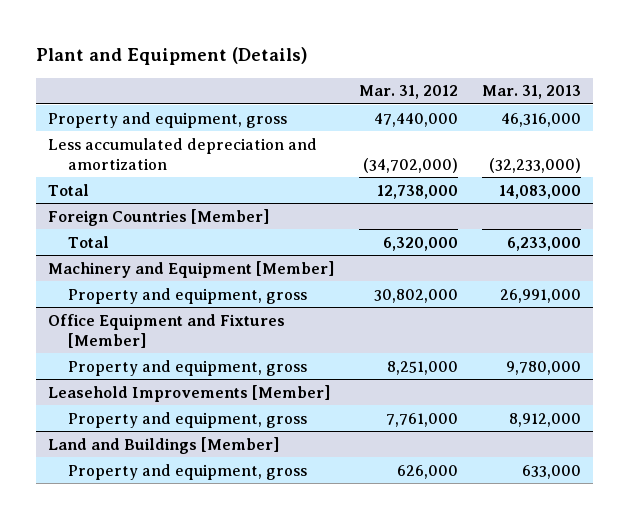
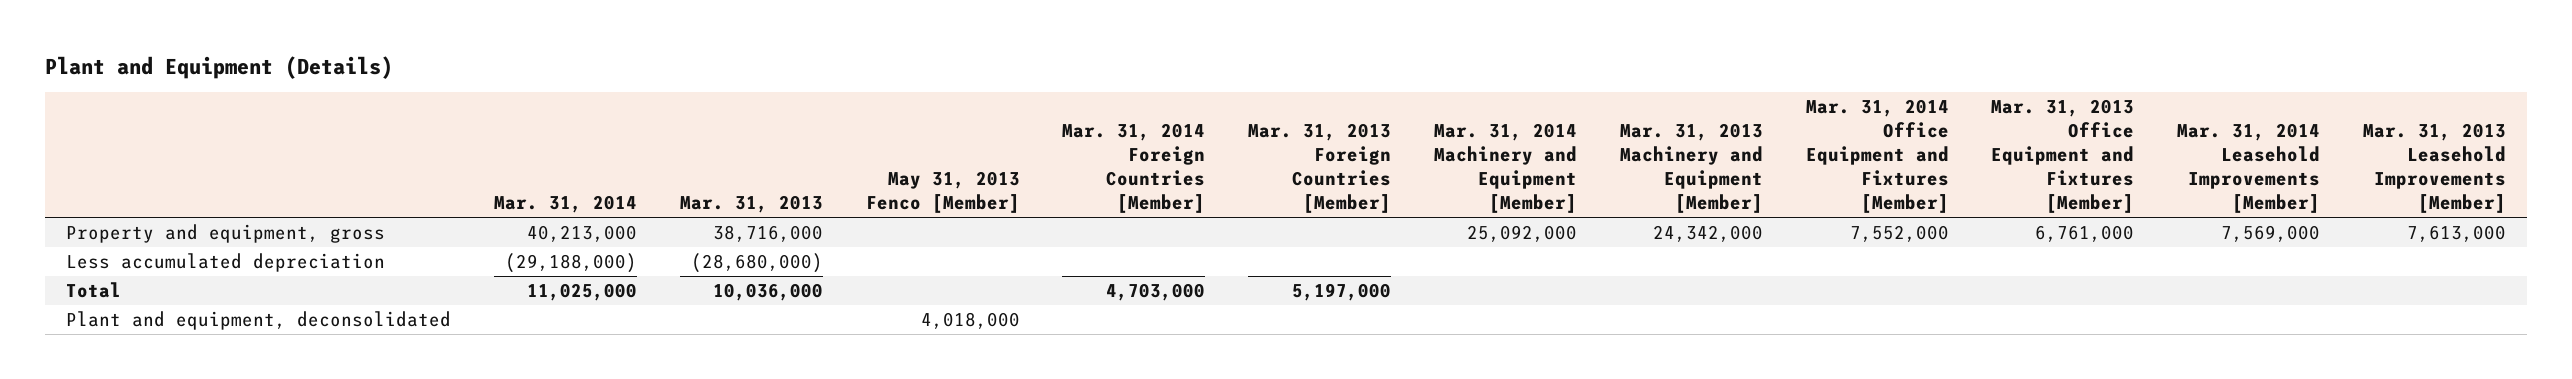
- | Mar. 31, 2012 | Mar. 31, 2013
+ | Mar. 31, 2014 | Mar. 31, 2013 | May 31, 2013 Fenco [Member] | Mar. 31, 2014 Foreign Countries [Member] | Mar. 31, 2013 Foreign Countries [Member] | Mar. 31, 2014 Machinery and Equipment [Member] | Mar. 31, 2013 Machinery and Equipment [Member] | Mar. 31, 2014 Office Equipment and Fixtures [Member] | Mar. 31, 2013 Office Equipment and Fixtures [Member] | Mar. 31, 2014 Leasehold Improvements [Member] | Mar. 31, 2013 Leasehold Improvements [Member]
- Property and equipment, gross | 47,440,000 | 46,316,000
- Less accumulated depreciation and amortization | (34,702,000) | (32,233,000)
- Total | 12,738,000 | 14,083,000
- Foreign Countries [Member]
- Total | 6,320,000 | 6,233,000
- Machinery and Equipment [Member]
- Property and equipment, gross | 30,802,000 | 26,991,000
- Office Equipment and Fixtures [Member]
- Property and equipment, gross | 8,251,000 | 9,780,000
- Leasehold Improvements [Member]
- Property and equipment, gross | 7,761,000 | 8,912,000
- Land and Buildings [Member]
- Property and equipment, gross | 626,000 | 633,000
+ Property and equipment, gross | 40,213,000 | 38,716,000 | | | | 25,092,000 | 24,342,000 | 7,552,000 | 6,761,000 | 7,569,000 | 7,613,000
+ Less accumulated depreciation | (29,188,000) | (28,680,000) | | | | | | | | |
+ Total | 11,025,000 | 10,036,000 | | 4,703,000 | 5,197,000 | | | | | |
+ Plant and equipment, deconsolidated | | | 4,018,000 | | | | | | | |

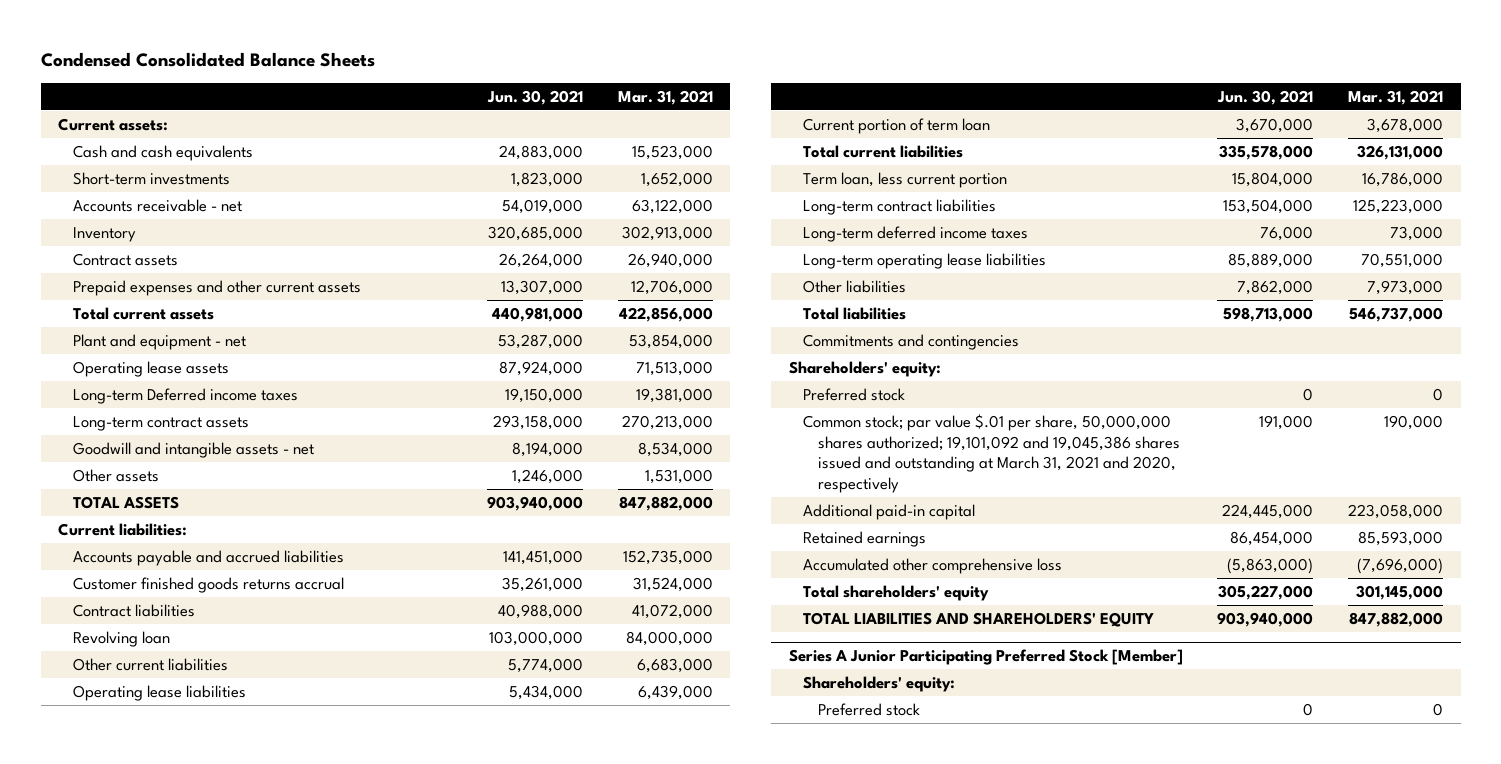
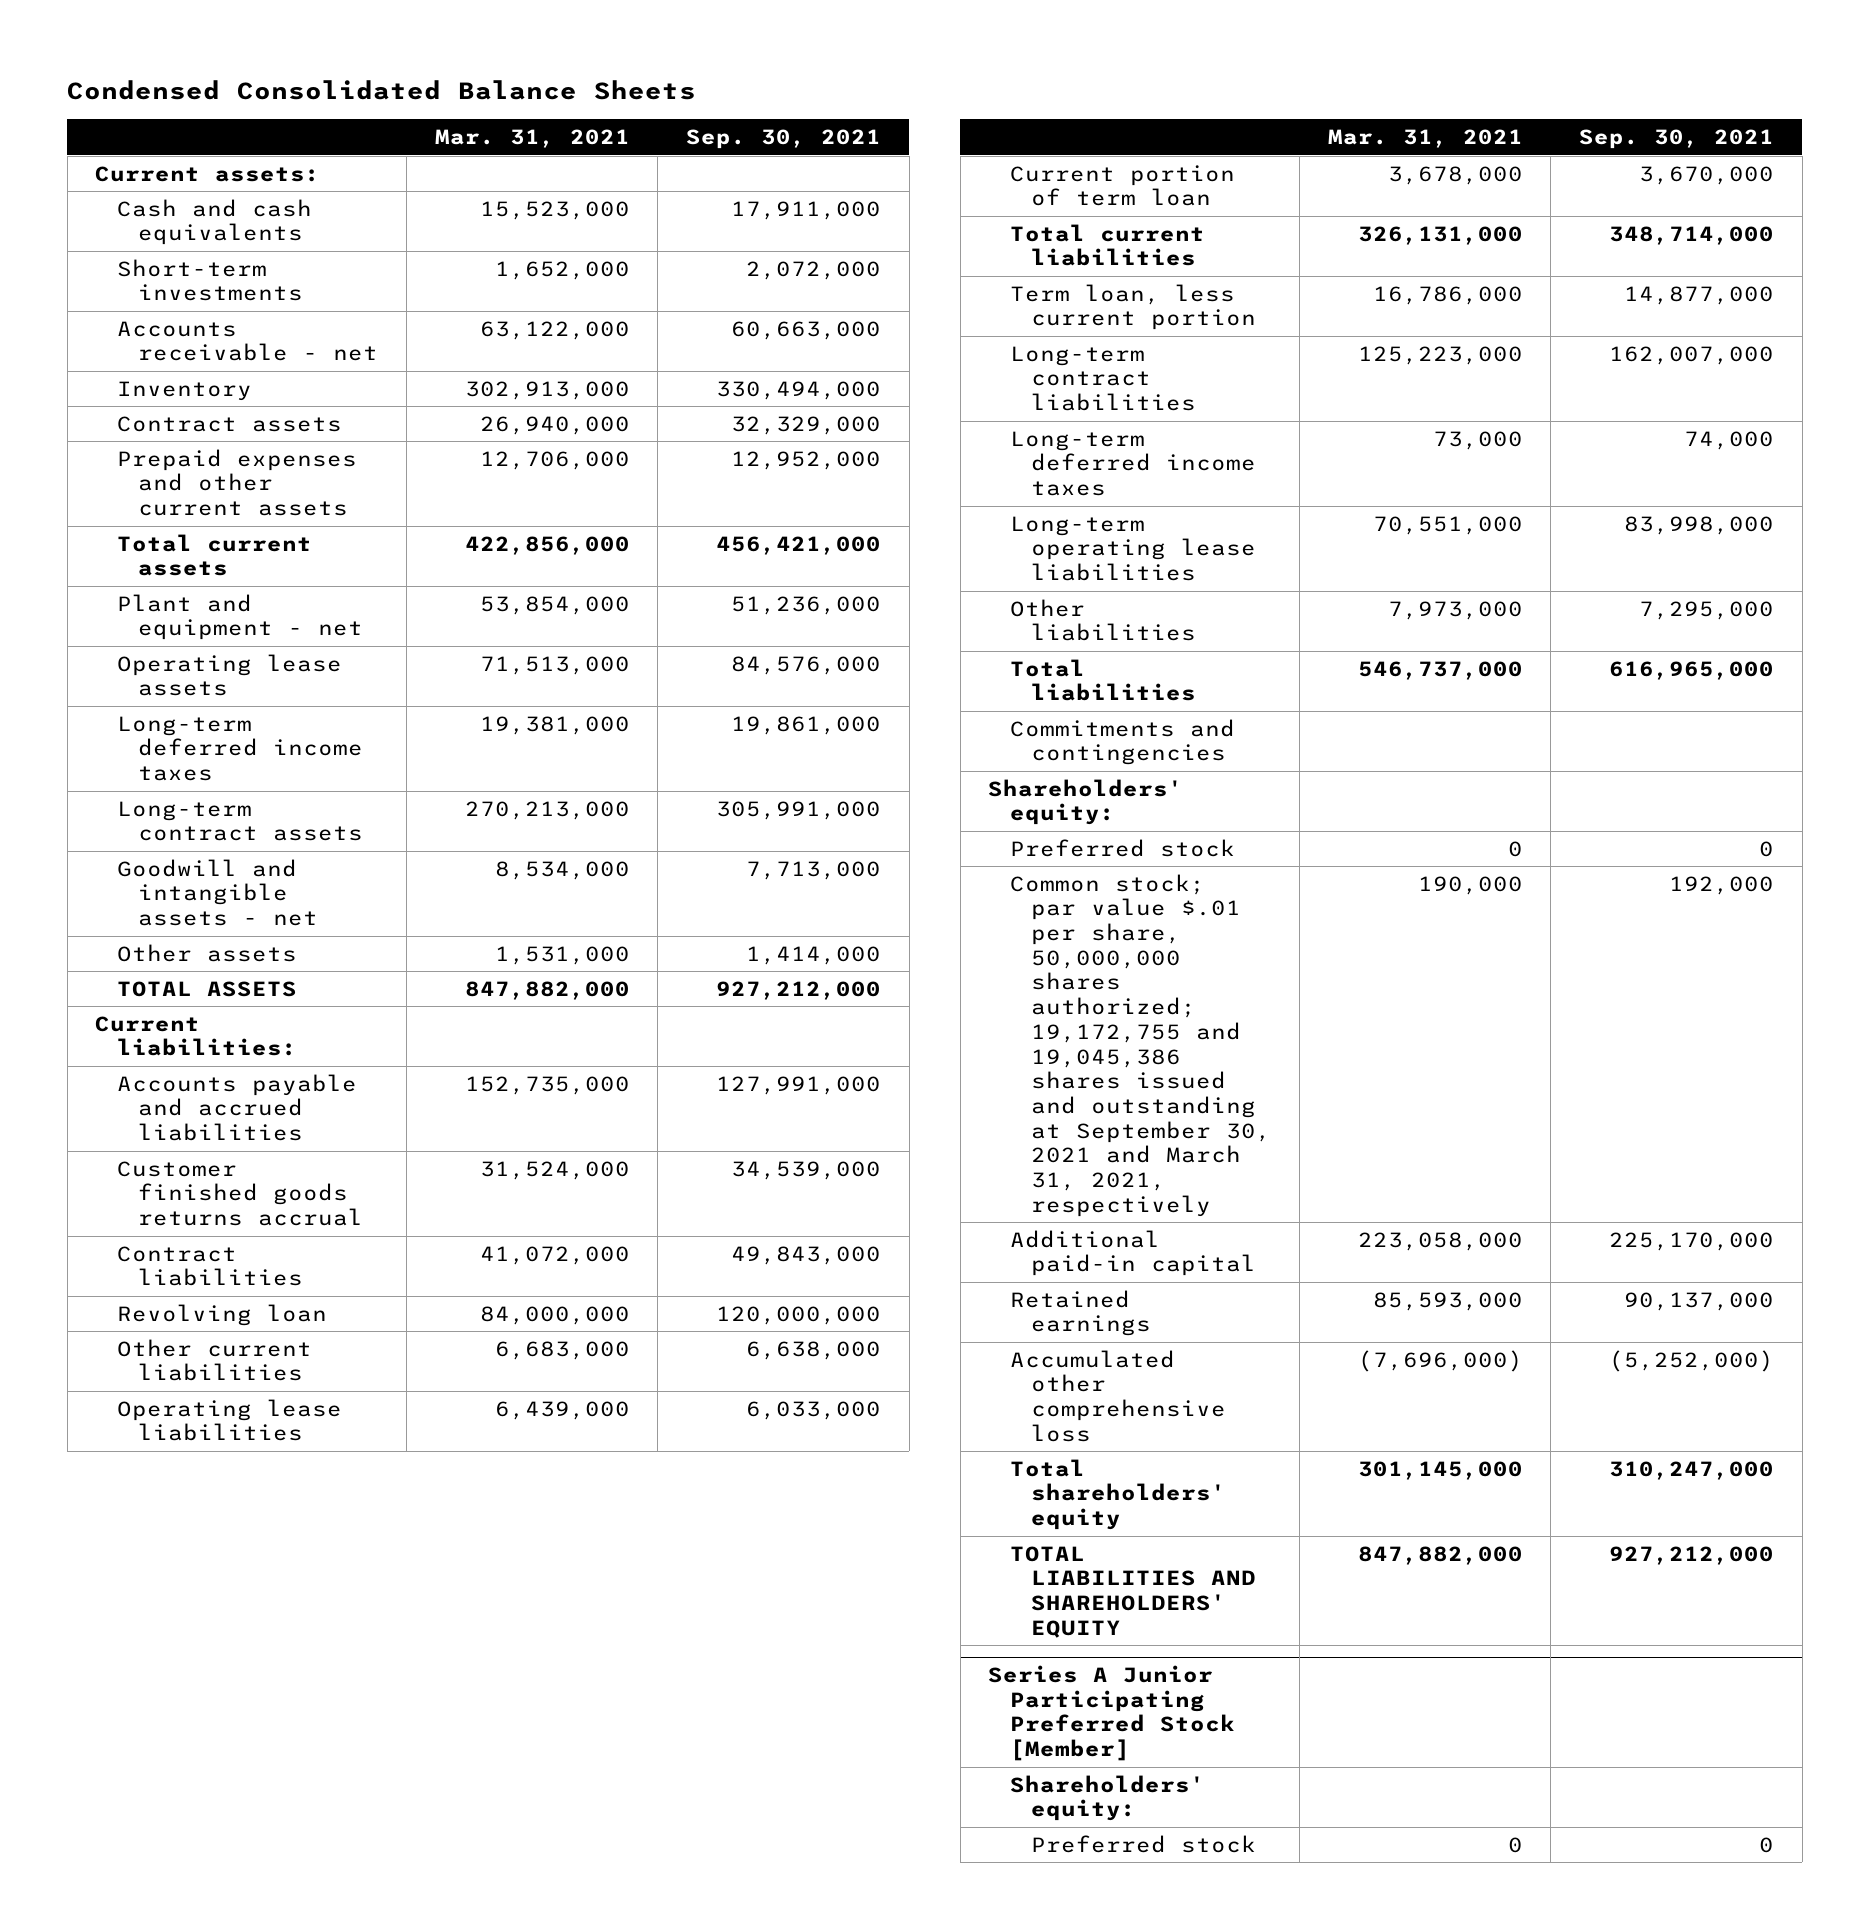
- | Jun. 30, 2021 | Mar. 31, 2021
+ | Mar. 31, 2021 | Sep. 30, 2021
- Long-term Deferred income taxes | 19,150,000 | 19,381,000
+ Long-term deferred income taxes | 19,381,000 | 19,861,000
- Common stock; par value $.01 per share, 50,000,000 shares authorized; 19,101,092 and 19,045,386 shares issued and outstanding at March 31, 2021 and 2020, respectively | 191,000 | 190,000
+ Common stock; par value $.01 per share, 50,000,000 shares authorized; 19,172,755 and 19,045,386 shares issued and outstanding at September 30, 2021 and March 31, 2021, respectively | 190,000 | 192,000

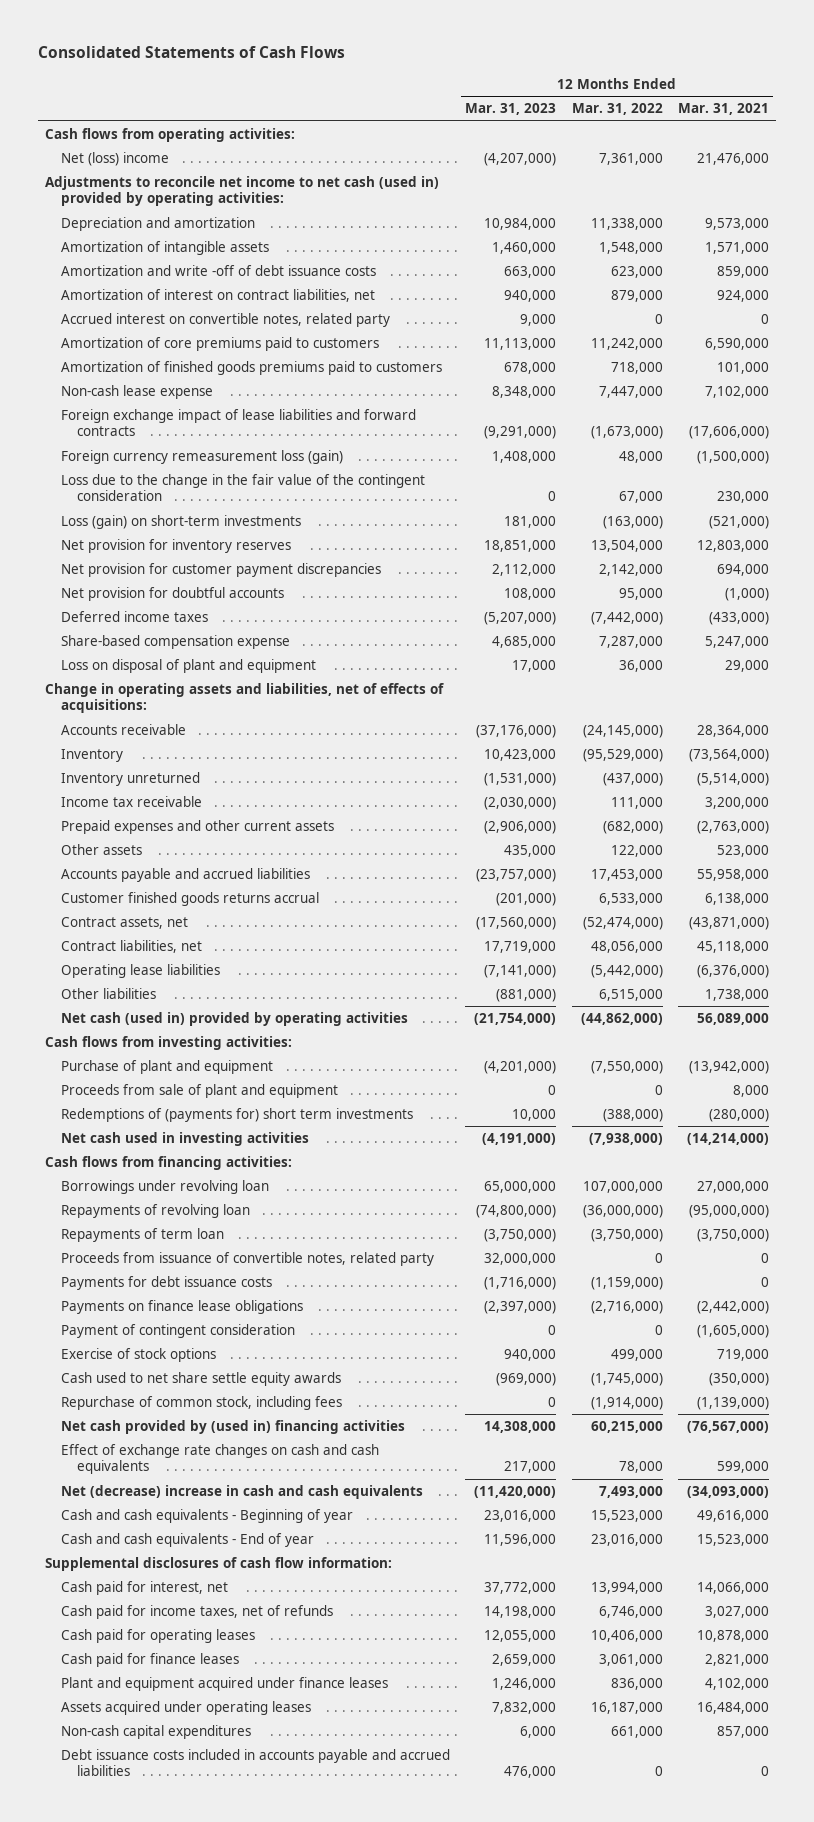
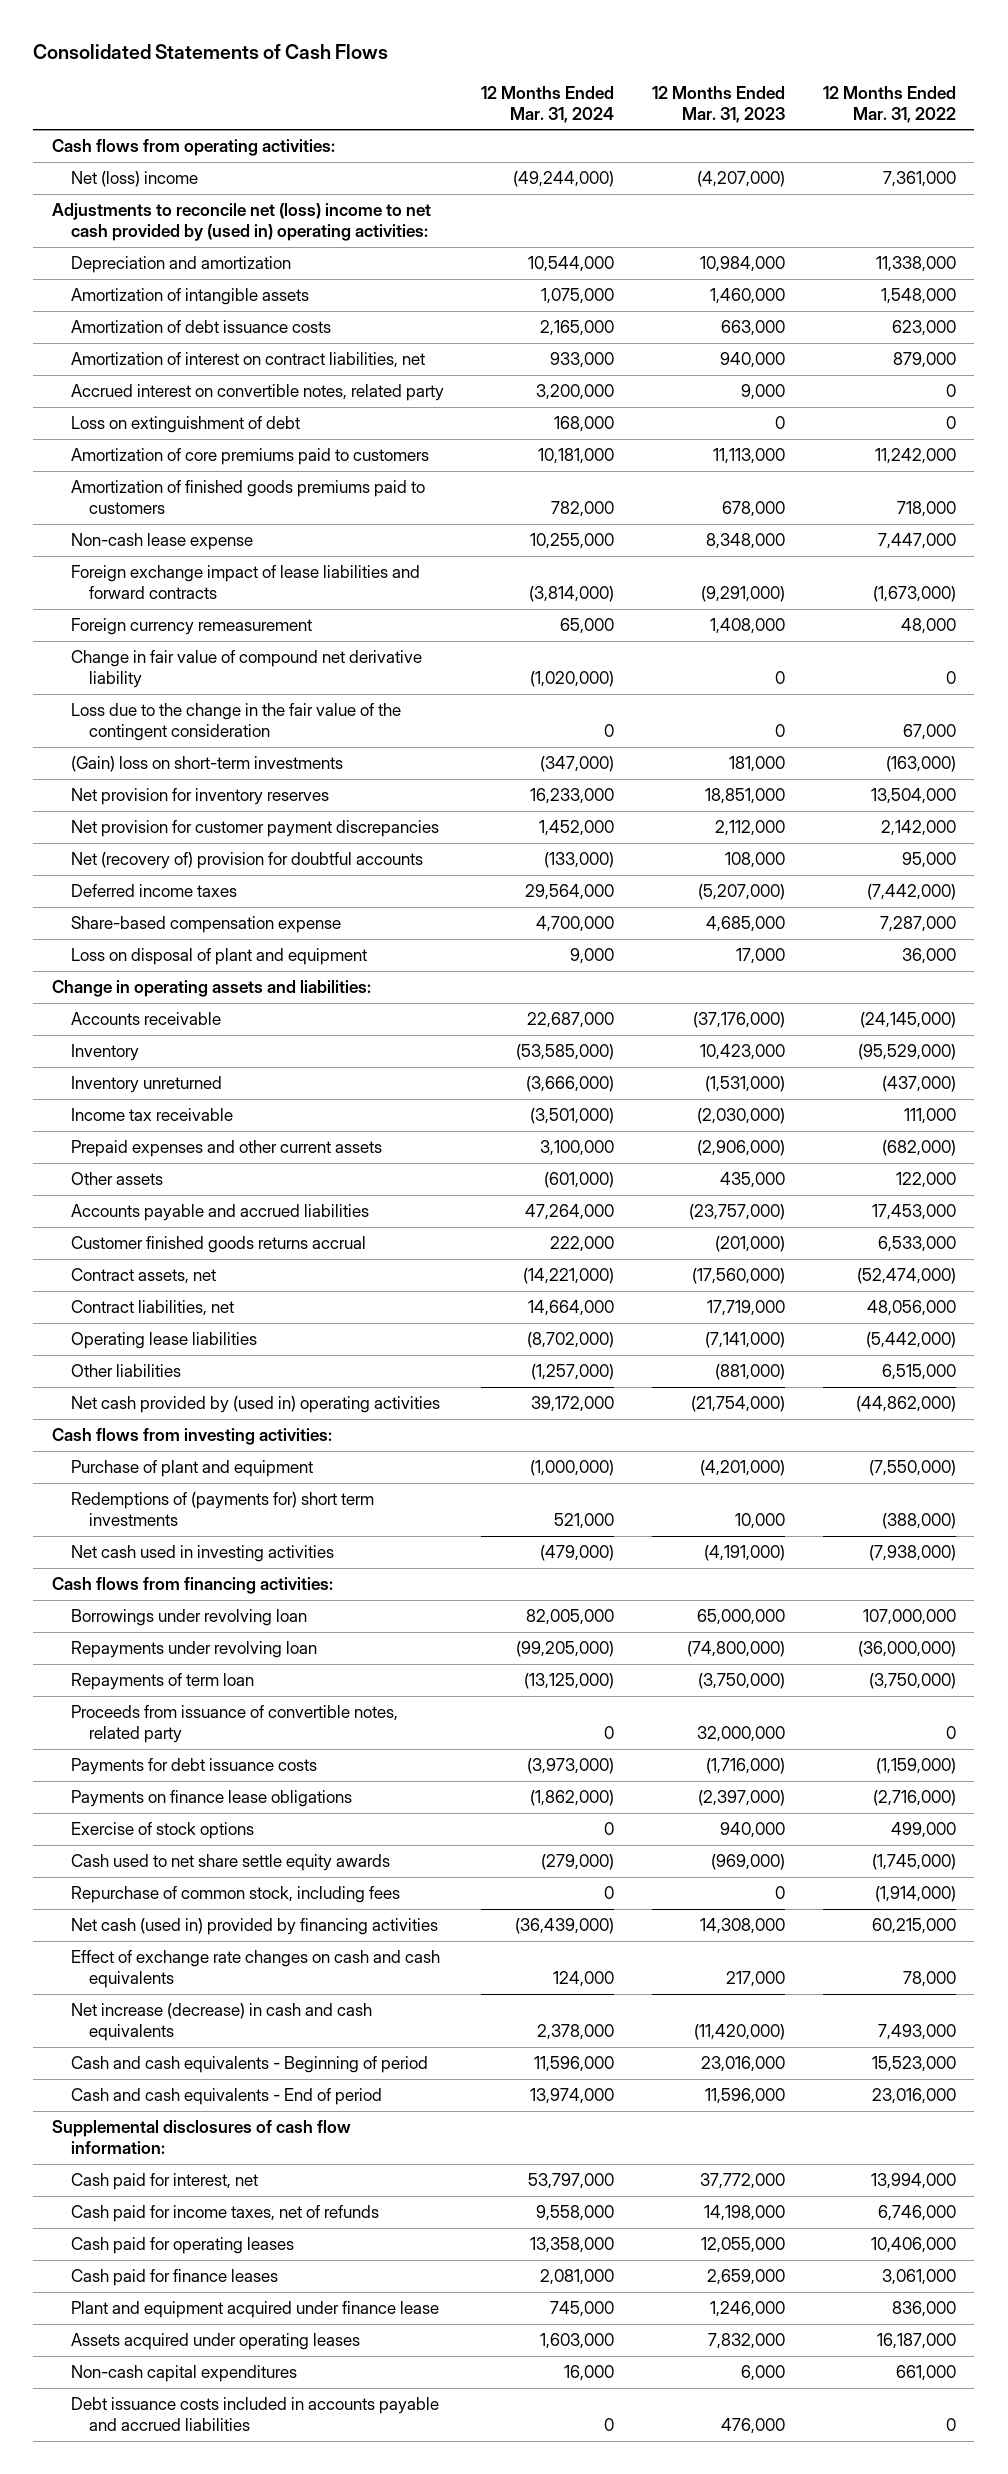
- | 12 Months Ended Mar. 31, 2023 | 12 Months Ended Mar. 31, 2022 | 12 Months Ended Mar. 31, 2021
+ | 12 Months Ended Mar. 31, 2024 | 12 Months Ended Mar. 31, 2023 | 12 Months Ended Mar. 31, 2022
- Adjustments to reconcile net income to net cash (used in) provided by operating activities:
+ Adjustments to reconcile net (loss) income to net cash provided by (used in) operating activities:
- Amortization and write -off of debt issuance costs | 663,000 | 623,000 | 859,000
+ Amortization of debt issuance costs | 2,165,000 | 663,000 | 623,000
+ Loss on extinguishment of debt | 168,000 | 0 | 0
- Foreign currency remeasurement loss (gain) | 1,408,000 | 48,000 | (1,500,000)
+ Foreign currency remeasurement | 65,000 | 1,408,000 | 48,000
+ Change in fair value of compound net derivative liability | (1,020,000) | 0 | 0
- Loss (gain) on short-term investments | 181,000 | (163,000) | (521,000)
+ (Gain) loss on short-term investments | (347,000) | 181,000 | (163,000)
- Net provision for doubtful accounts | 108,000 | 95,000 | (1,000)
+ Net (recovery of) provision for doubtful accounts | (133,000) | 108,000 | 95,000
- Change in operating assets and liabilities, net of effects of acquisitions:
+ Change in operating assets and liabilities:
- Net cash (used in) provided by operating activities | (21,754,000) | (44,862,000) | 56,089,000
+ Net cash provided by (used in) operating activities | 39,172,000 | (21,754,000) | (44,862,000)
- Proceeds from sale of plant and equipment | 0 | 0 | 8,000
- Repayments of revolving loan | (74,800,000) | (36,000,000) | (95,000,000)
+ Repayments under revolving loan | (99,205,000) | (74,800,000) | (36,000,000)
- Payment of contingent consideration | 0 | 0 | (1,605,000)
- Net cash provided by (used in) financing activities | 14,308,000 | 60,215,000 | (76,567,000)
+ Net cash (used in) provided by financing activities | (36,439,000) | 14,308,000 | 60,215,000
- Net (decrease) increase in cash and cash equivalents | (11,420,000) | 7,493,000 | (34,093,000)
- Cash and cash equivalents - Beginning of year | 23,016,000 | 15,523,000 | 49,616,000
- Cash and cash equivalents - End of year | 11,596,000 | 23,016,000 | 15,523,000
+ Net increase (decrease) in cash and cash equivalents | 2,378,000 | (11,420,000) | 7,493,000
+ Cash and cash equivalents - Beginning of period | 11,596,000 | 23,016,000 | 15,523,000
+ Cash and cash equivalents - End of period | 13,974,000 | 11,596,000 | 23,016,000
- Plant and equipment acquired under finance leases | 1,246,000 | 836,000 | 4,102,000
+ Plant and equipment acquired under finance lease | 745,000 | 1,246,000 | 836,000

